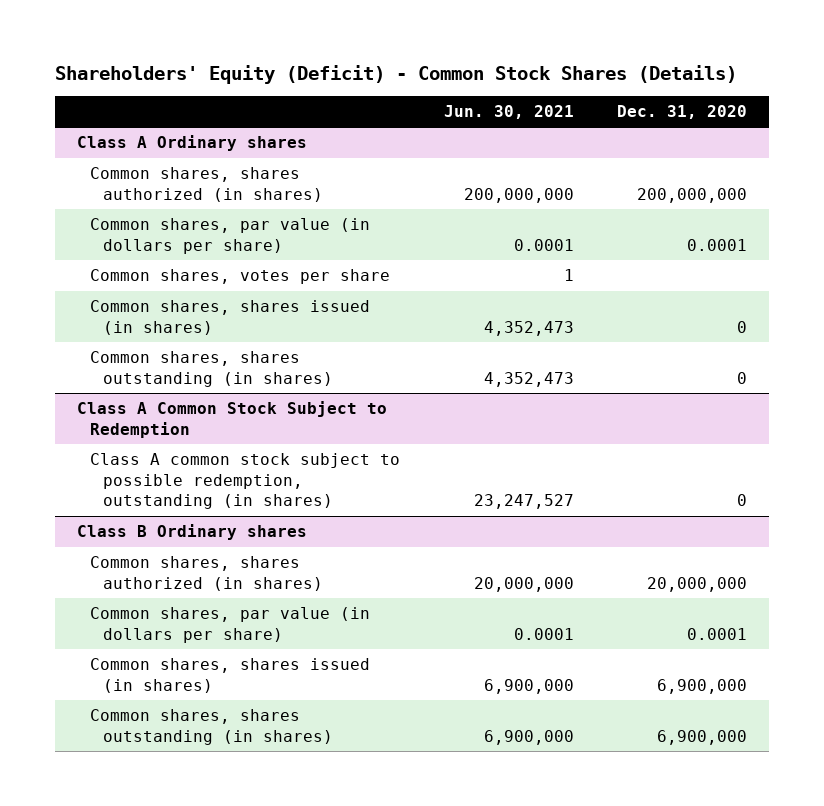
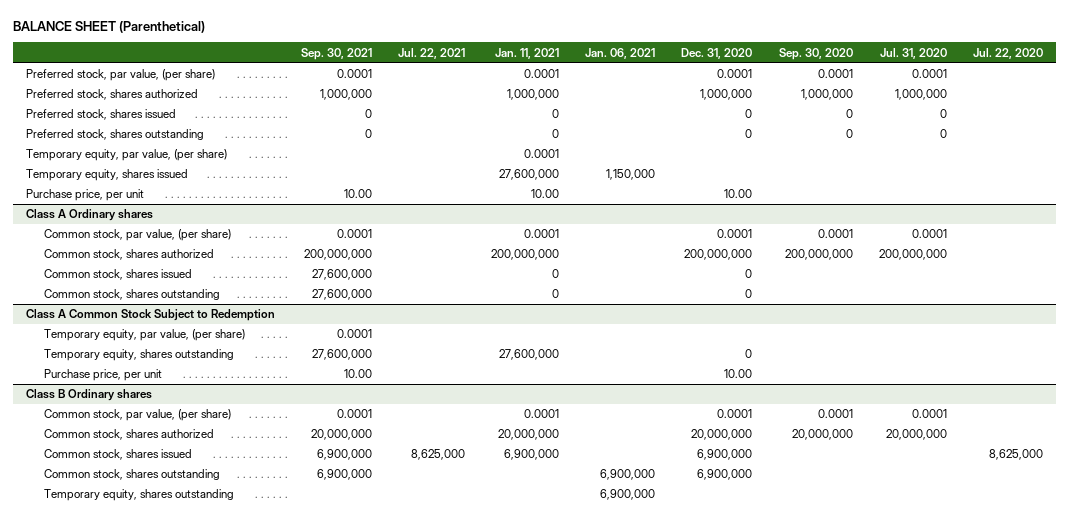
- Shareholders' Equity (Deficit) - Common Stock Shares (Details)
+ BALANCE SHEET (Parenthetical)
- | Jun. 30, 2021 | Dec. 31, 2020
+ | Sep. 30, 2021 | Jul. 22, 2021 | Jan. 11, 2021 | Jan. 06, 2021 | Dec. 31, 2020 | Sep. 30, 2020 | Jul. 31, 2020 | Jul. 22, 2020
+ Preferred stock, par value, (per share) | 0.0001 | | 0.0001 | | 0.0001 | 0.0001 | 0.0001 |
+ Preferred stock, shares authorized | 1,000,000 | | 1,000,000 | | 1,000,000 | 1,000,000 | 1,000,000 |
+ Preferred stock, shares issued | 0 | | 0 | | 0 | 0 | 0 |
+ Preferred stock, shares outstanding | 0 | | 0 | | 0 | 0 | 0 |
+ Temporary equity, par value, (per share) | | | 0.0001 | | | | |
+ Temporary equity, shares issued | | | 27,600,000 | 1,150,000 | | | |
+ Purchase price, per unit | 10.00 | | 10.00 | | 10.00 | | |
@ Class A Ordinary shares
- Common shares, shares authorized (in shares) | 200,000,000 | 200,000,000
- Common shares, par value (in dollars per share) | 0.0001 | 0.0001
- Common shares, votes per share | 1 |
- Common shares, shares issued (in shares) | 4,352,473 | 0
- Common shares, shares outstanding (in shares) | 4,352,473 | 0
+ Common stock, par value, (per share) | 0.0001 | | 0.0001 | | 0.0001 | 0.0001 | 0.0001 |
+ Common stock, shares authorized | 200,000,000 | | 200,000,000 | | 200,000,000 | 200,000,000 | 200,000,000 |
+ Common stock, shares issued | 27,600,000 | | 0 | | 0 | | |
+ Common stock, shares outstanding | 27,600,000 | | 0 | | 0 | | |
@ Class A Common Stock Subject to Redemption
- Class A common stock subject to possible redemption, outstanding (in shares) | 23,247,527 | 0
+ Temporary equity, par value, (per share) | 0.0001 | | | | | | |
+ Temporary equity, shares outstanding | 27,600,000 | | 27,600,000 | | 0 | | |
+ Purchase price, per unit | 10.00 | | | | 10.00 | | |
@ Class B Ordinary shares
- Common shares, shares authorized (in shares) | 20,000,000 | 20,000,000
- Common shares, par value (in dollars per share) | 0.0001 | 0.0001
- Common shares, shares issued (in shares) | 6,900,000 | 6,900,000
- Common shares, shares outstanding (in shares) | 6,900,000 | 6,900,000
+ Common stock, par value, (per share) | 0.0001 | | 0.0001 | | 0.0001 | 0.0001 | 0.0001 |
+ Common stock, shares authorized | 20,000,000 | | 20,000,000 | | 20,000,000 | 20,000,000 | 20,000,000 |
+ Common stock, shares issued | 6,900,000 | 8,625,000 | 6,900,000 | | 6,900,000 | | | 8,625,000
+ Common stock, shares outstanding | 6,900,000 | | | 6,900,000 | 6,900,000 | | |
+ Temporary equity, shares outstanding | | | | 6,900,000 | | | |

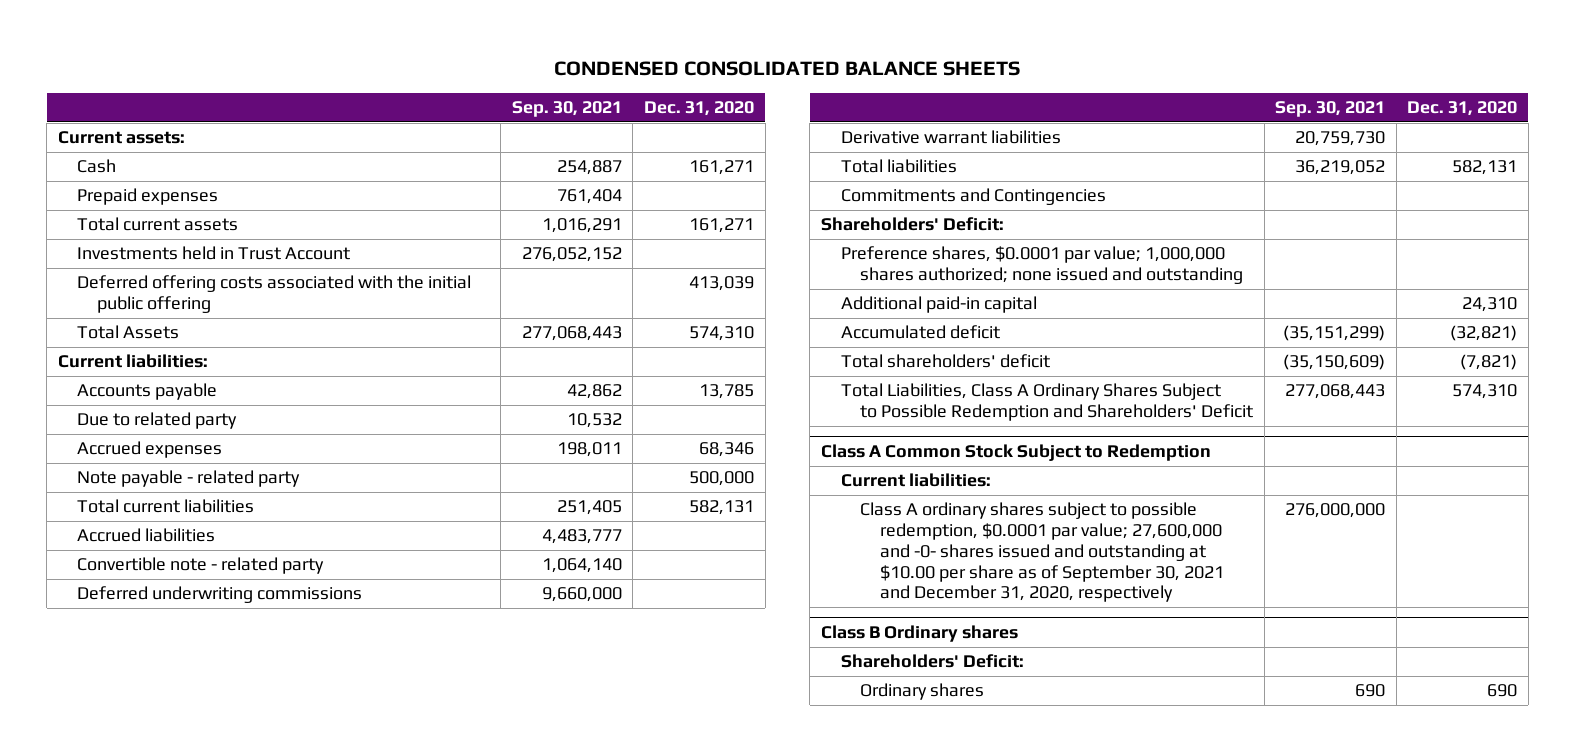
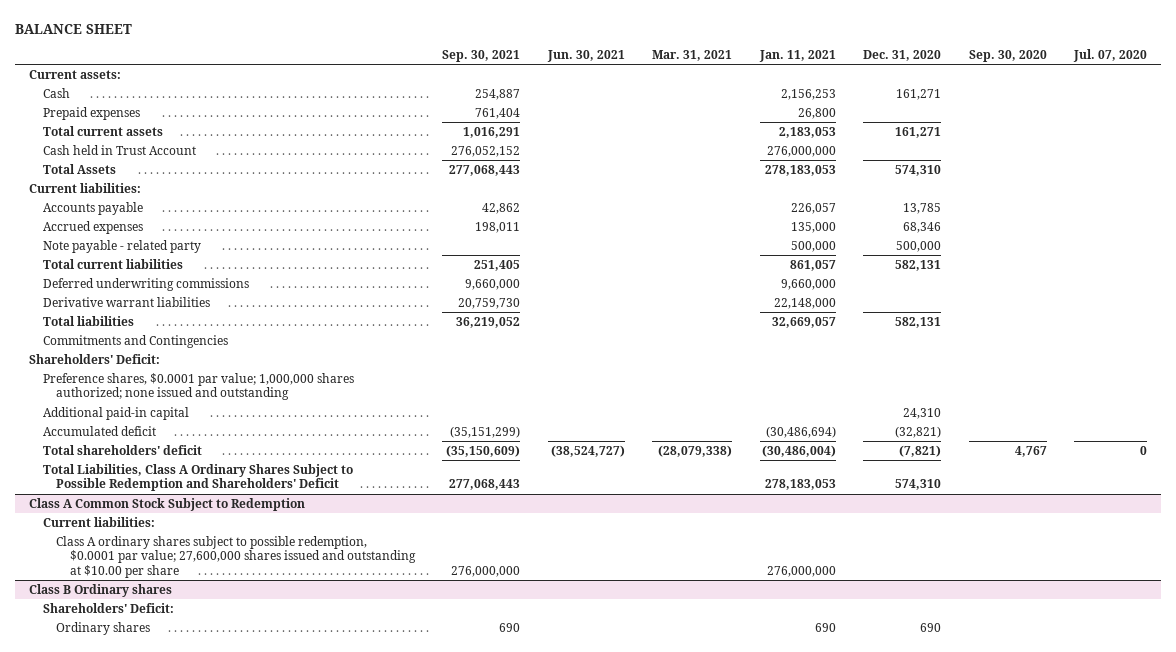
- CONDENSED CONSOLIDATED BALANCE SHEETS
+ BALANCE SHEET
- | Sep. 30, 2021 | Dec. 31, 2020
+ | Sep. 30, 2021 | Jun. 30, 2021 | Mar. 31, 2021 | Jan. 11, 2021 | Dec. 31, 2020 | Sep. 30, 2020 | Jul. 07, 2020
- Investments held in Trust Account | 276,052,152 |
- Deferred offering costs associated with the initial public offering | | 413,039
+ Cash held in Trust Account | 276,052,152 | | | 276,000,000 | | |
- Due to related party | 10,532 |
- Accrued liabilities | 4,483,777 |
- Convertible note - related party | 1,064,140 |
@ Class A Common Stock Subject to Redemption
- Class A ordinary shares subject to possible redemption, $0.0001 par value; 27,600,000 and -0- shares issued and outstanding at $10.00 per share as of September 30, 2021 and December 31, 2020, respectively | 276,000,000 |
+ Class A ordinary shares subject to possible redemption, $0.0001 par value; 27,600,000 shares issued and outstanding at $10.00 per share | 276,000,000 | | | 276,000,000 | | |

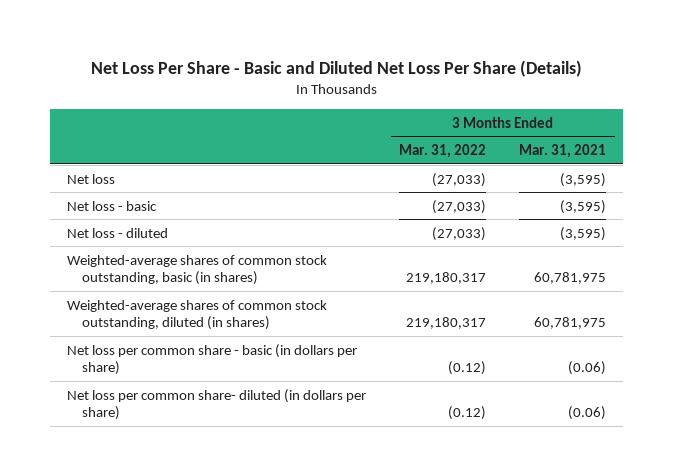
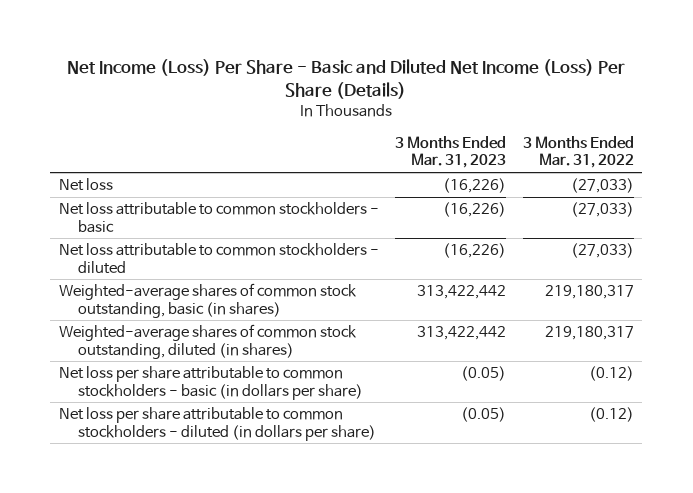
- Net Loss Per Share - Basic and Diluted Net Loss Per Share (Details)
+ Net Income (Loss) Per Share - Basic and Diluted Net Income (Loss) Per Share (Details)
- | 3 Months Ended Mar. 31, 2022 | 3 Months Ended Mar. 31, 2021
+ | 3 Months Ended Mar. 31, 2023 | 3 Months Ended Mar. 31, 2022
- Net loss - basic | (27,033) | (3,595)
- Net loss - diluted | (27,033) | (3,595)
+ Net loss attributable to common stockholders - basic | (16,226) | (27,033)
+ Net loss attributable to common stockholders - diluted | (16,226) | (27,033)
- Net loss per common share - basic (in dollars per share) | (0.12) | (0.06)
- Net loss per common share- diluted (in dollars per share) | (0.12) | (0.06)
+ Net loss per share attributable to common stockholders - basic (in dollars per share) | (0.05) | (0.12)
+ Net loss per share attributable to common stockholders - diluted (in dollars per share) | (0.05) | (0.12)

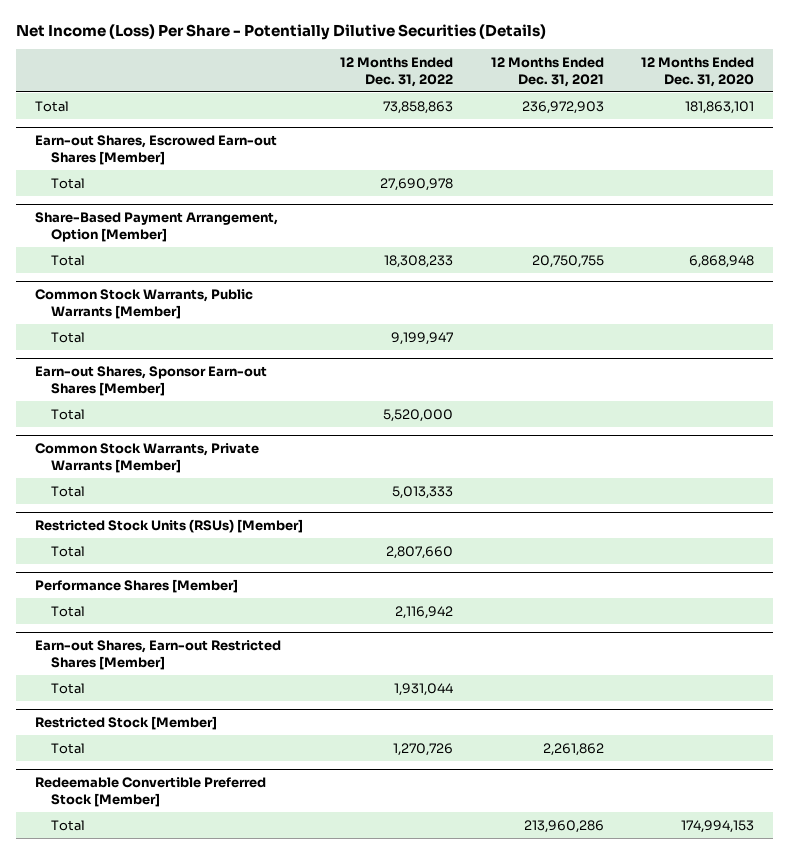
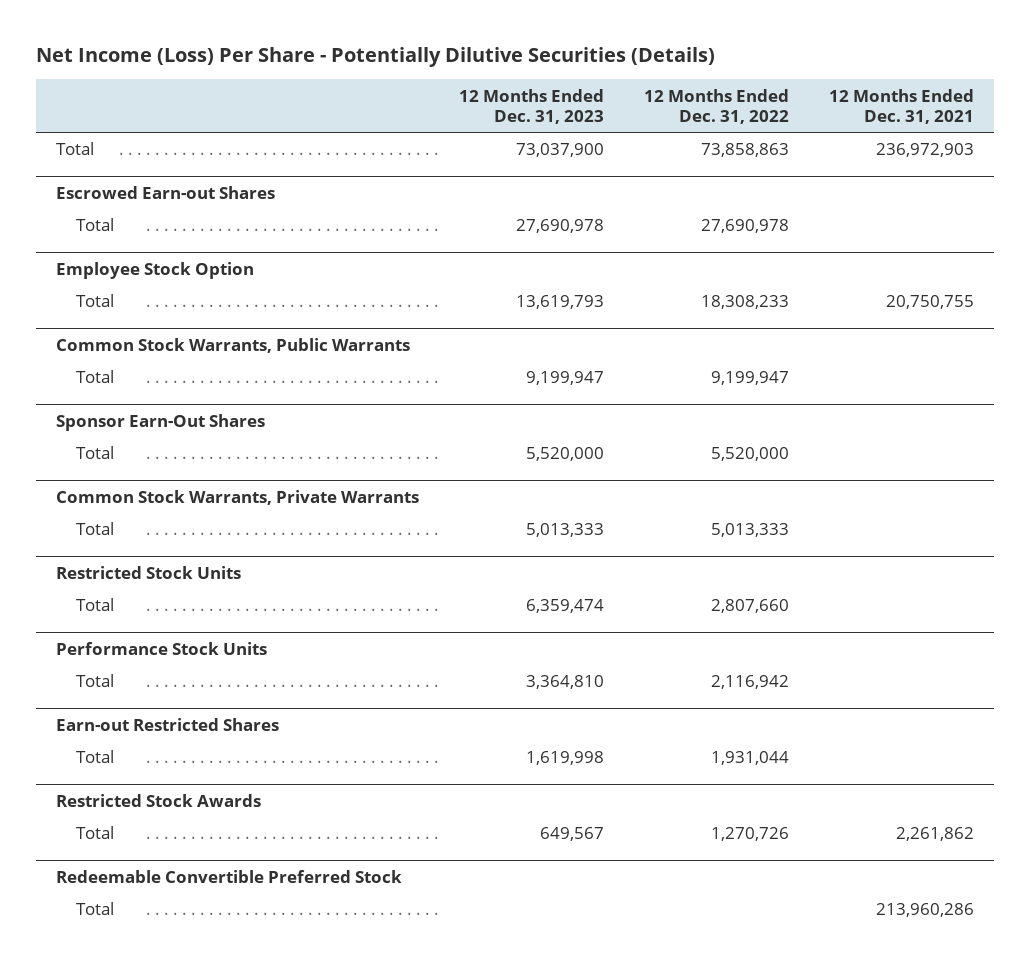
- | 12 Months Ended Dec. 31, 2022 | 12 Months Ended Dec. 31, 2021 | 12 Months Ended Dec. 31, 2020
+ | 12 Months Ended Dec. 31, 2023 | 12 Months Ended Dec. 31, 2022 | 12 Months Ended Dec. 31, 2021
- Earn-out Shares, Escrowed Earn-out Shares [Member]
+ Escrowed Earn-out Shares
- Share-Based Payment Arrangement, Option [Member]
+ Employee Stock Option
- Common Stock Warrants, Public Warrants [Member]
+ Common Stock Warrants, Public Warrants
- Earn-out Shares, Sponsor Earn-out Shares [Member]
+ Sponsor Earn-Out Shares
- Common Stock Warrants, Private Warrants [Member]
+ Common Stock Warrants, Private Warrants
- Restricted Stock Units (RSUs) [Member]
+ Restricted Stock Units
- Performance Shares [Member]
+ Performance Stock Units
- Earn-out Shares, Earn-out Restricted Shares [Member]
+ Earn-out Restricted Shares
- Restricted Stock [Member]
+ Restricted Stock Awards
- Redeemable Convertible Preferred Stock [Member]
+ Redeemable Convertible Preferred Stock

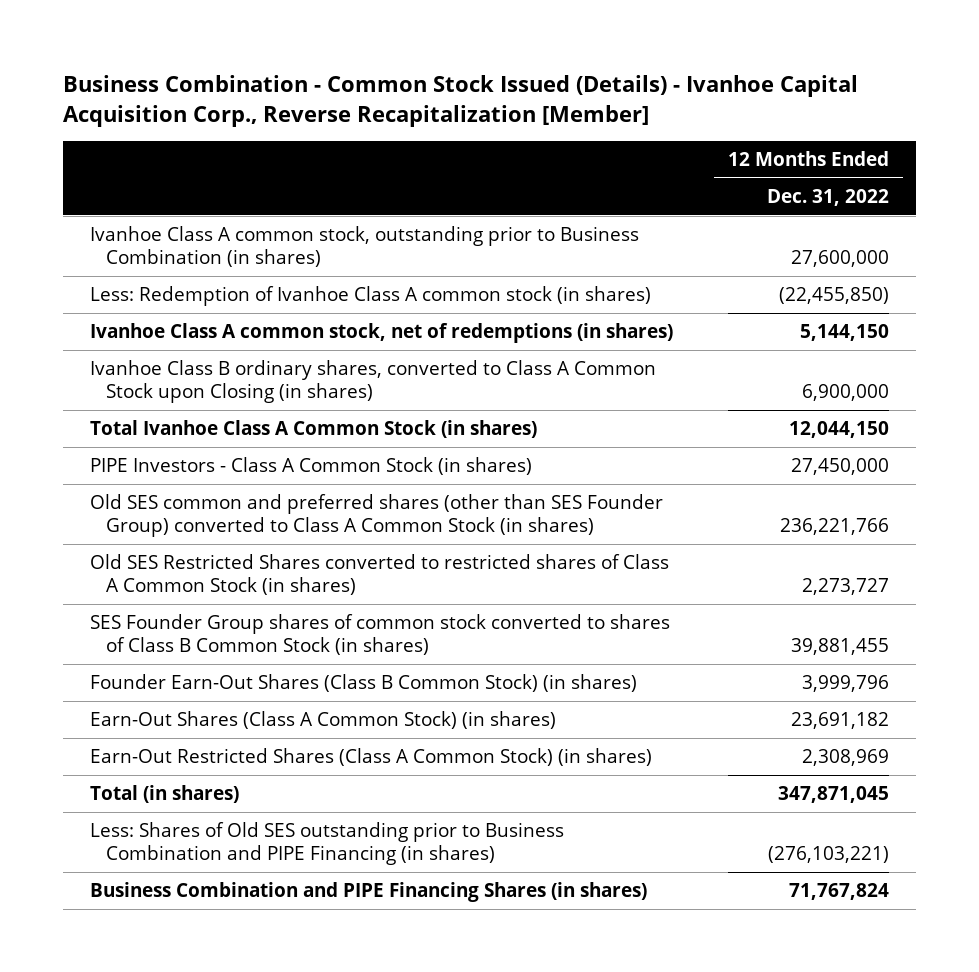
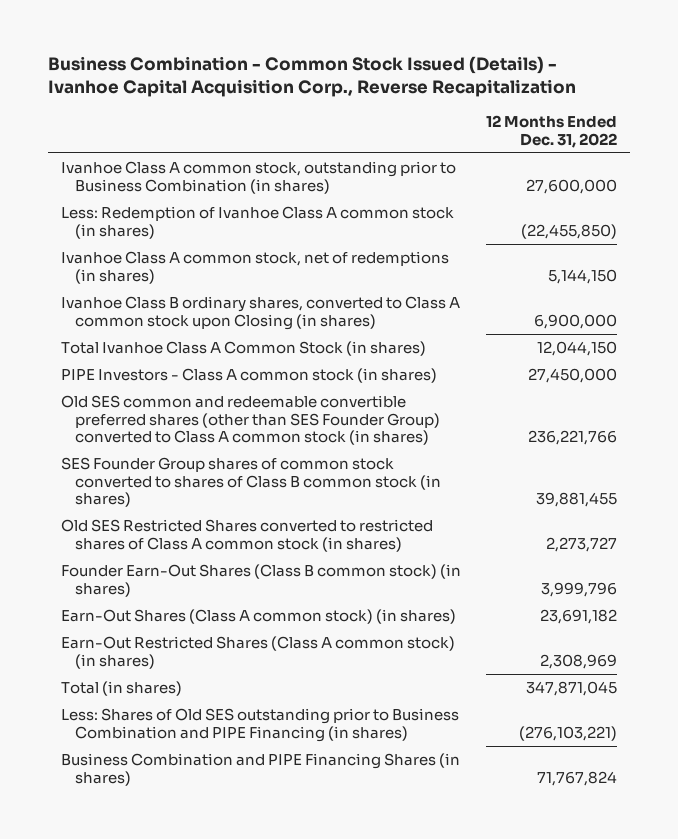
- Business Combination - Common Stock Issued (Details) - Ivanhoe Capital Acquisition Corp., Reverse Recapitalization [Member]
+ Business Combination - Common Stock Issued (Details) - Ivanhoe Capital Acquisition Corp., Reverse Recapitalization
- Ivanhoe Class B ordinary shares, converted to Class A Common Stock upon Closing (in shares) | 6,900,000
+ Ivanhoe Class B ordinary shares, converted to Class A common stock upon Closing (in shares) | 6,900,000
- PIPE Investors - Class A Common Stock (in shares) | 27,450,000
- Old SES common and preferred shares (other than SES Founder Group) converted to Class A Common Stock (in shares) | 236,221,766
- Old SES Restricted Shares converted to restricted shares of Class A Common Stock (in shares) | 2,273,727
- SES Founder Group shares of common stock converted to shares of Class B Common Stock (in shares) | 39,881,455
- Founder Earn-Out Shares (Class B Common Stock) (in shares) | 3,999,796
- Earn-Out Shares (Class A Common Stock) (in shares) | 23,691,182
- Earn-Out Restricted Shares (Class A Common Stock) (in shares) | 2,308,969
+ PIPE Investors - Class A common stock (in shares) | 27,450,000
+ Old SES common and redeemable convertible preferred shares (other than SES Founder Group) converted to Class A common stock (in shares) | 236,221,766
+ SES Founder Group shares of common stock converted to shares of Class B common stock (in shares) | 39,881,455
+ Old SES Restricted Shares converted to restricted shares of Class A common stock (in shares) | 2,273,727
+ Founder Earn-Out Shares (Class B common stock) (in shares) | 3,999,796
+ Earn-Out Shares (Class A common stock) (in shares) | 23,691,182
+ Earn-Out Restricted Shares (Class A common stock) (in shares) | 2,308,969

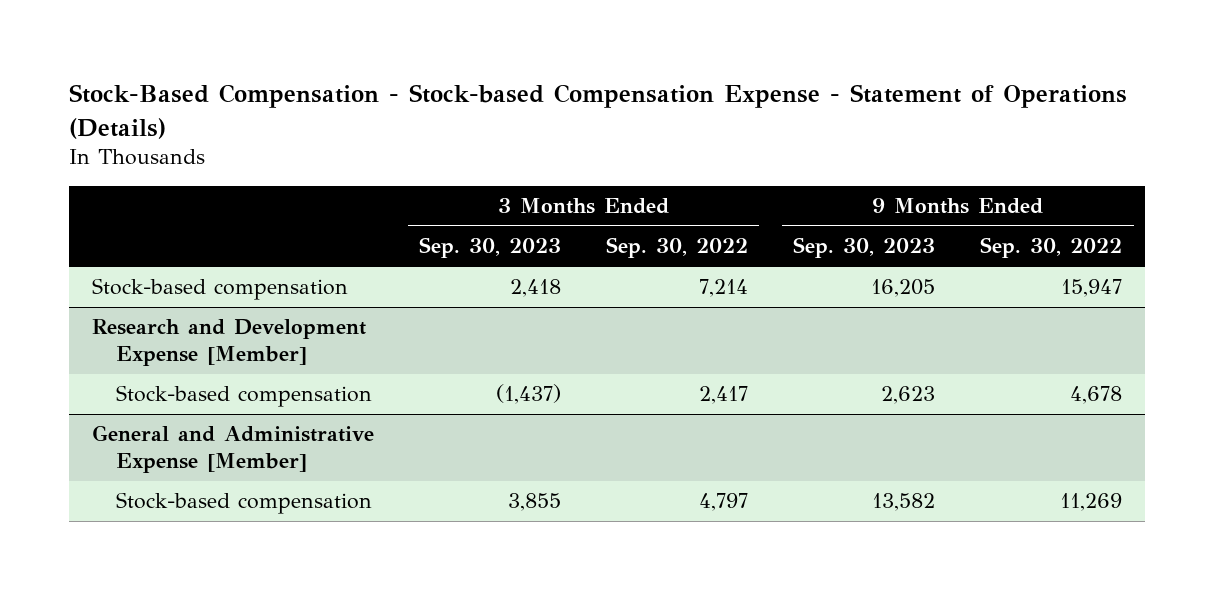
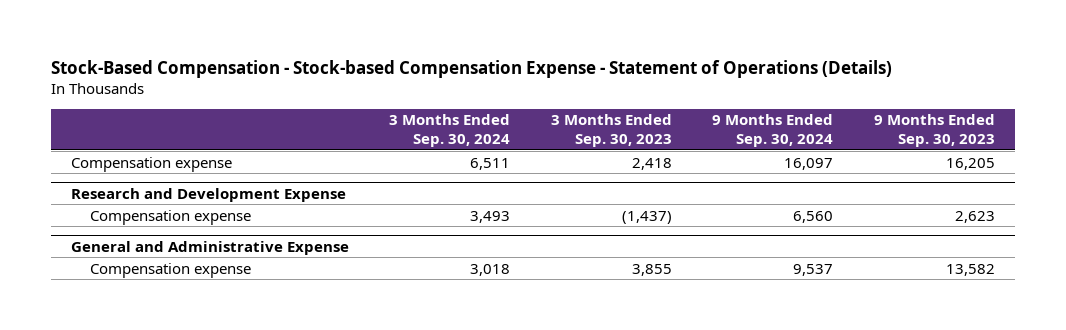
- | 3 Months Ended Sep. 30, 2023 | 3 Months Ended Sep. 30, 2022 | 9 Months Ended Sep. 30, 2023 | 9 Months Ended Sep. 30, 2022
+ | 3 Months Ended Sep. 30, 2024 | 3 Months Ended Sep. 30, 2023 | 9 Months Ended Sep. 30, 2024 | 9 Months Ended Sep. 30, 2023
- Stock-based compensation | 2,418 | 7,214 | 16,205 | 15,947
- Research and Development Expense [Member]
- Stock-based compensation | (1,437) | 2,417 | 2,623 | 4,678
- General and Administrative Expense [Member]
- Stock-based compensation | 3,855 | 4,797 | 13,582 | 11,269
+ Compensation expense | 6,511 | 2,418 | 16,097 | 16,205
+ Research and Development Expense
+ Compensation expense | 3,493 | (1,437) | 6,560 | 2,623
+ General and Administrative Expense
+ Compensation expense | 3,018 | 3,855 | 9,537 | 13,582

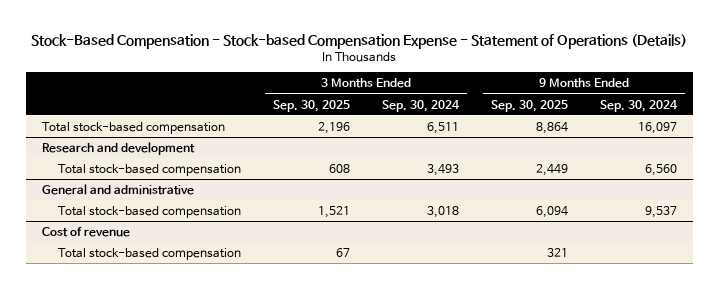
- | 3 Months Ended Sep. 30, 2024 | 3 Months Ended Sep. 30, 2023 | 9 Months Ended Sep. 30, 2024 | 9 Months Ended Sep. 30, 2023
+ | 3 Months Ended Sep. 30, 2025 | 3 Months Ended Sep. 30, 2024 | 9 Months Ended Sep. 30, 2025 | 9 Months Ended Sep. 30, 2024
- Compensation expense | 6,511 | 2,418 | 16,097 | 16,205
- Research and Development Expense
- Compensation expense | 3,493 | (1,437) | 6,560 | 2,623
- General and Administrative Expense
- Compensation expense | 3,018 | 3,855 | 9,537 | 13,582
+ Total stock-based compensation | 2,196 | 6,511 | 8,864 | 16,097
+ Research and development
+ Total stock-based compensation | 608 | 3,493 | 2,449 | 6,560
+ General and administrative
+ Total stock-based compensation | 1,521 | 3,018 | 6,094 | 9,537
+ Cost of revenue
+ Total stock-based compensation | 67 | | 321 |

